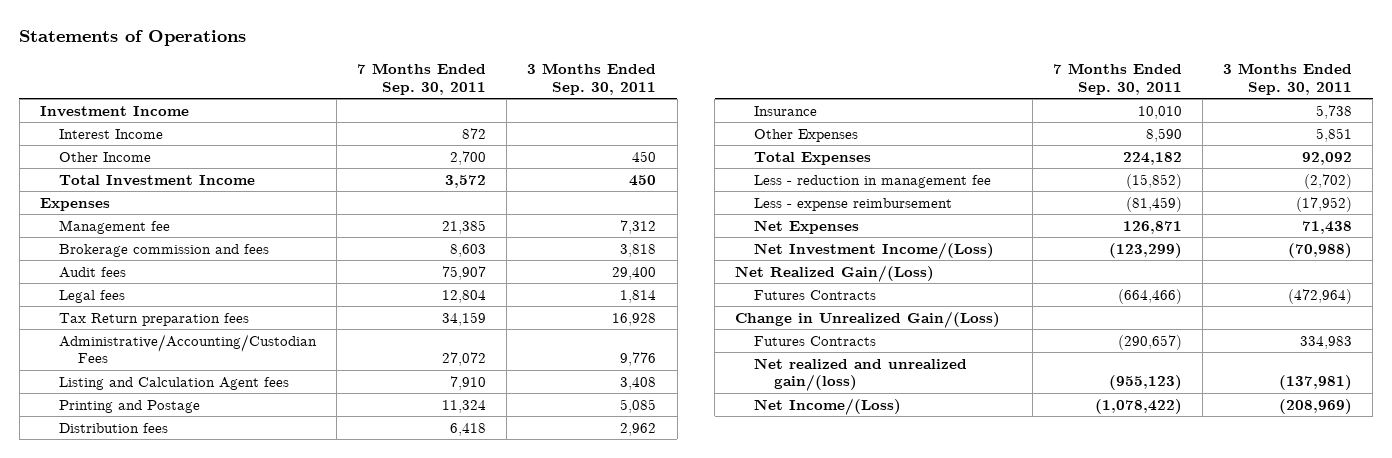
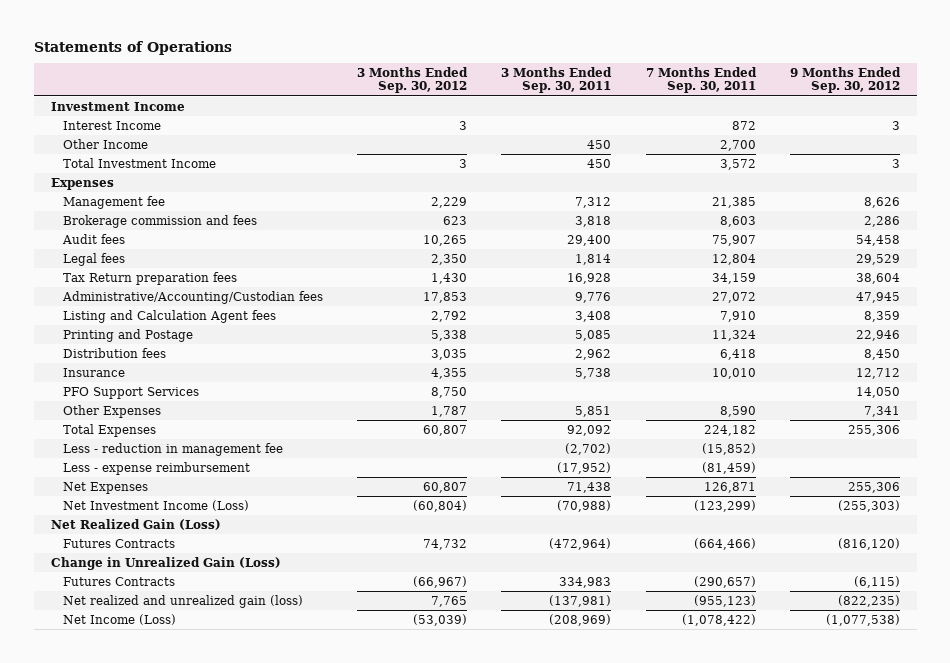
- | 7 Months Ended Sep. 30, 2011 | 3 Months Ended Sep. 30, 2011
+ | 3 Months Ended Sep. 30, 2012 | 3 Months Ended Sep. 30, 2011 | 7 Months Ended Sep. 30, 2011 | 9 Months Ended Sep. 30, 2012
- Administrative/Accounting/Custodian Fees | 27,072 | 9,776
+ Administrative/Accounting/Custodian fees | 17,853 | 9,776 | 27,072 | 47,945
+ PFO Support Services | 8,750 | | | 14,050
- Net Investment Income/(Loss) | (123,299) | (70,988)
- Net Realized Gain/(Loss)
+ Net Investment Income (Loss) | (60,804) | (70,988) | (123,299) | (255,303)
+ Net Realized Gain (Loss)
- Change in Unrealized Gain/(Loss)
+ Change in Unrealized Gain (Loss)
- Net realized and unrealized gain/(loss) | (955,123) | (137,981)
- Net Income/(Loss) | (1,078,422) | (208,969)
+ Net realized and unrealized gain (loss) | 7,765 | (137,981) | (955,123) | (822,235)
+ Net Income (Loss) | (53,039) | (208,969) | (1,078,422) | (1,077,538)

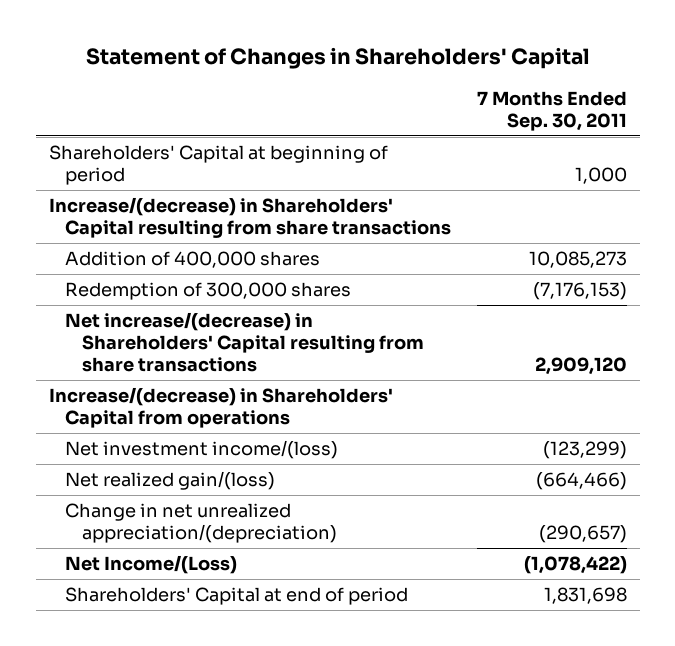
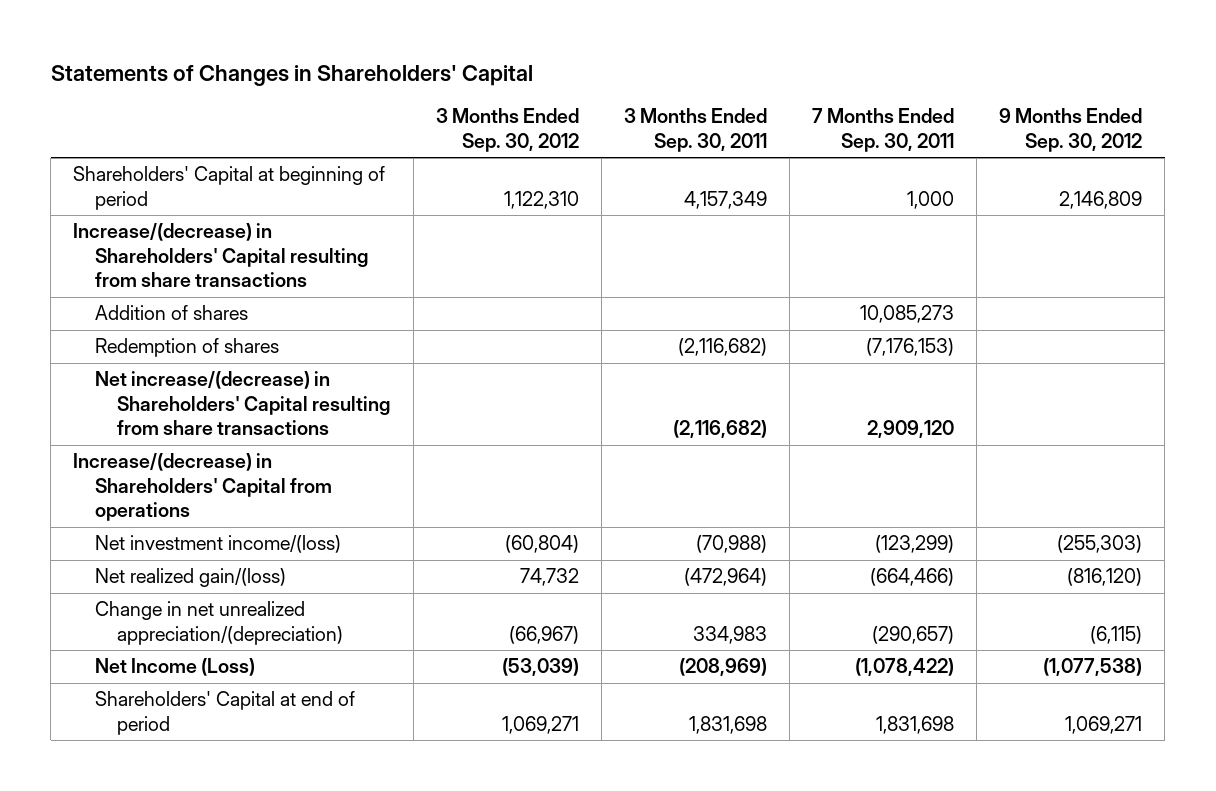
- Statement of Changes in Shareholders' Capital
+ Statements of Changes in Shareholders' Capital
- | 7 Months Ended Sep. 30, 2011
+ | 3 Months Ended Sep. 30, 2012 | 3 Months Ended Sep. 30, 2011 | 7 Months Ended Sep. 30, 2011 | 9 Months Ended Sep. 30, 2012
- Addition of 400,000 shares | 10,085,273
- Redemption of 300,000 shares | (7,176,153)
+ Addition of shares | | | 10,085,273 |
+ Redemption of shares | | (2,116,682) | (7,176,153) |
- Net Income/(Loss) | (1,078,422)
+ Net Income (Loss) | (53,039) | (208,969) | (1,078,422) | (1,077,538)

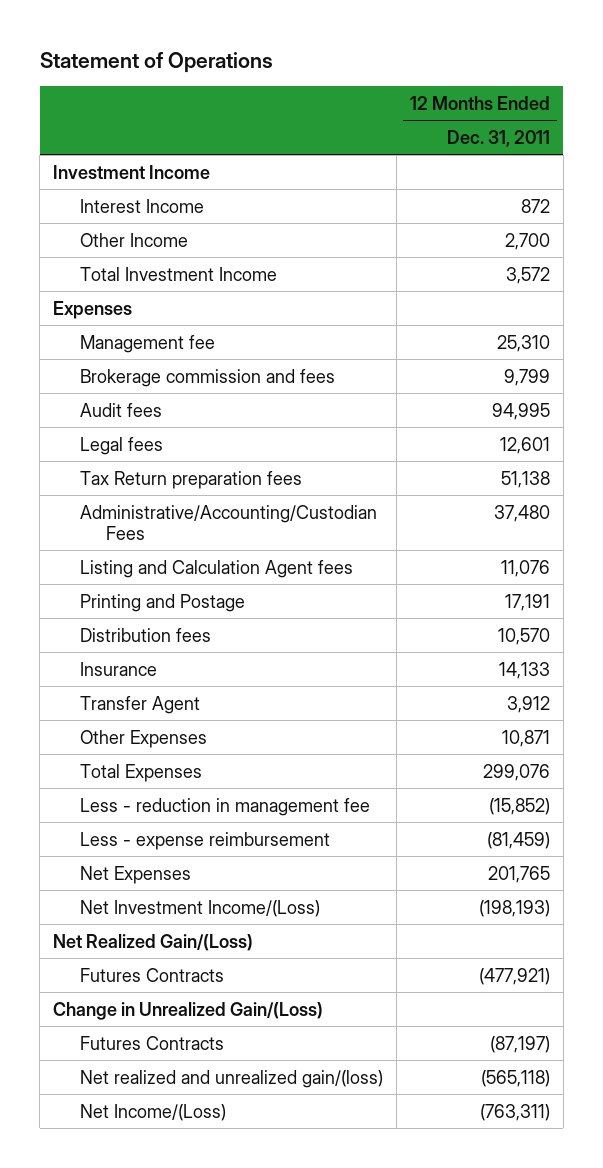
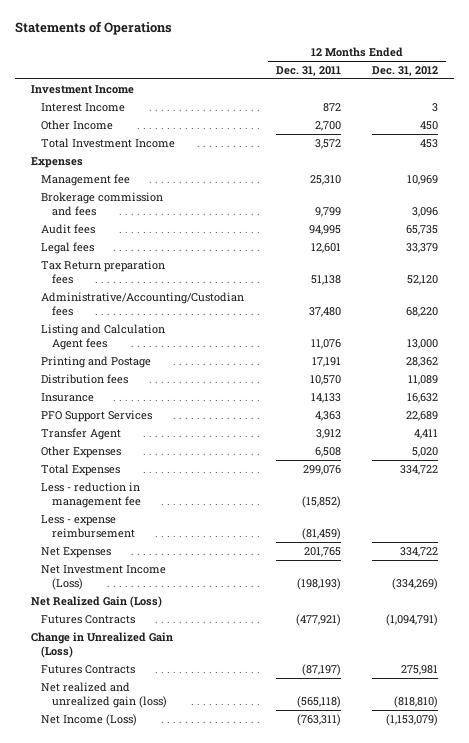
- Statement of Operations
+ Statements of Operations
- | 12 Months Ended Dec. 31, 2011
+ | 12 Months Ended Dec. 31, 2011 | 12 Months Ended Dec. 31, 2012
- Administrative/Accounting/Custodian Fees | 37,480
+ Administrative/Accounting/Custodian fees | 37,480 | 68,220
+ PFO Support Services | 4,363 | 22,689
- Other Expenses | 10,871
+ Other Expenses | 6,508 | 5,020
- Net Investment Income/(Loss) | (198,193)
- Net Realized Gain/(Loss)
+ Net Investment Income (Loss) | (198,193) | (334,269)
+ Net Realized Gain (Loss)
- Change in Unrealized Gain/(Loss)
+ Change in Unrealized Gain (Loss)
- Net realized and unrealized gain/(loss) | (565,118)
- Net Income/(Loss) | (763,311)
+ Net realized and unrealized gain (loss) | (565,118) | (818,810)
+ Net Income (Loss) | (763,311) | (1,153,079)

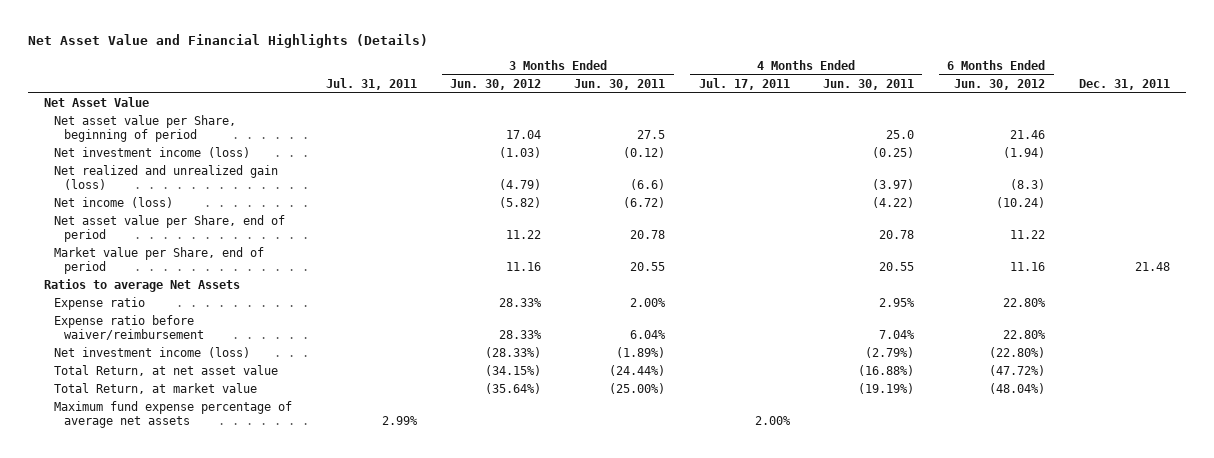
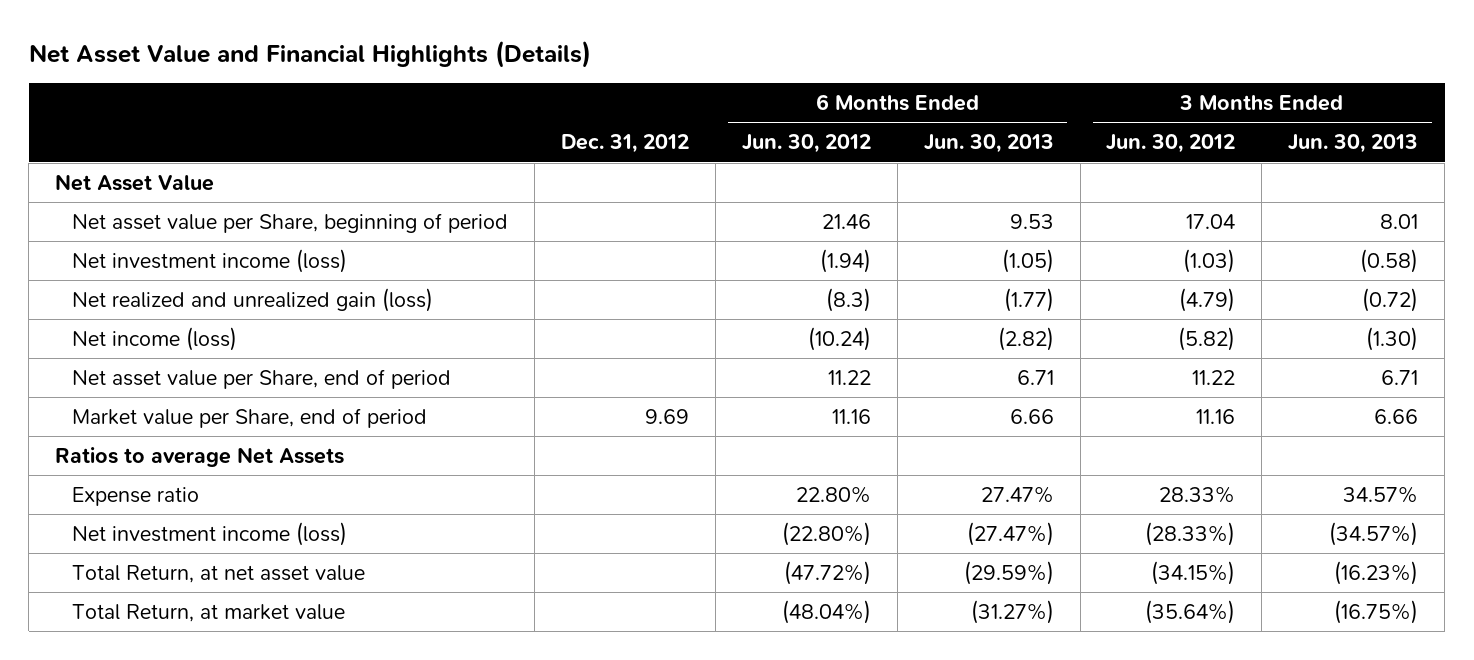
- | Jul. 31, 2011 | 3 Months Ended Jun. 30, 2012 | 3 Months Ended Jun. 30, 2011 | 4 Months Ended Jul. 17, 2011 | 4 Months Ended Jun. 30, 2011 | 6 Months Ended Jun. 30, 2012 | Dec. 31, 2011
+ | Dec. 31, 2012 | 6 Months Ended Jun. 30, 2012 | 6 Months Ended Jun. 30, 2013 | 3 Months Ended Jun. 30, 2012 | 3 Months Ended Jun. 30, 2013
- Expense ratio before waiver/reimbursement | | 28.33% | 6.04% | | 7.04% | 22.80% |
- Maximum fund expense percentage of average net assets | 2.99% | | | 2.00% | | |

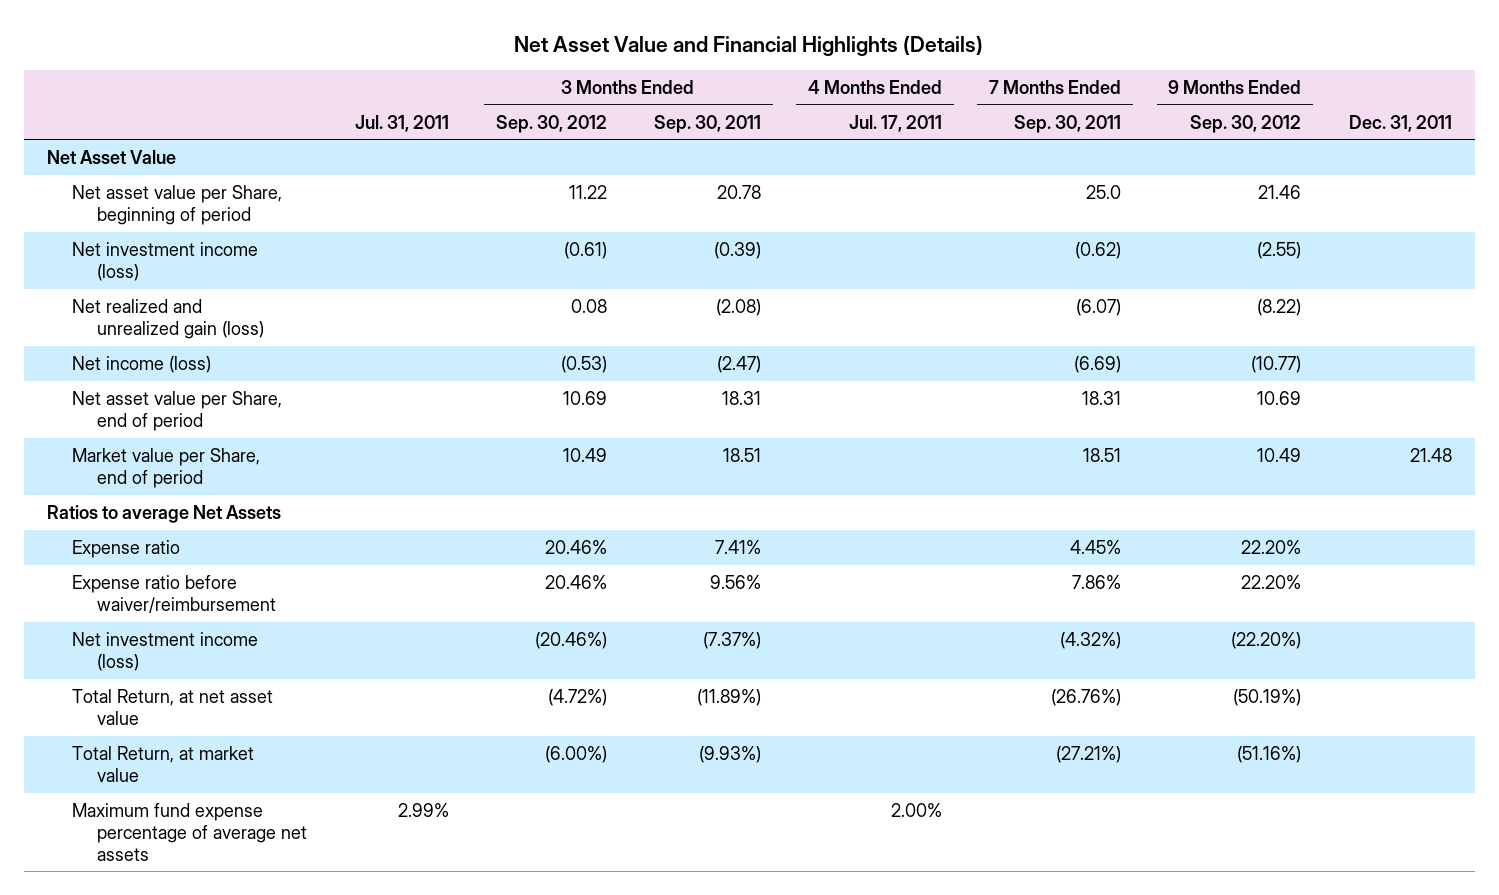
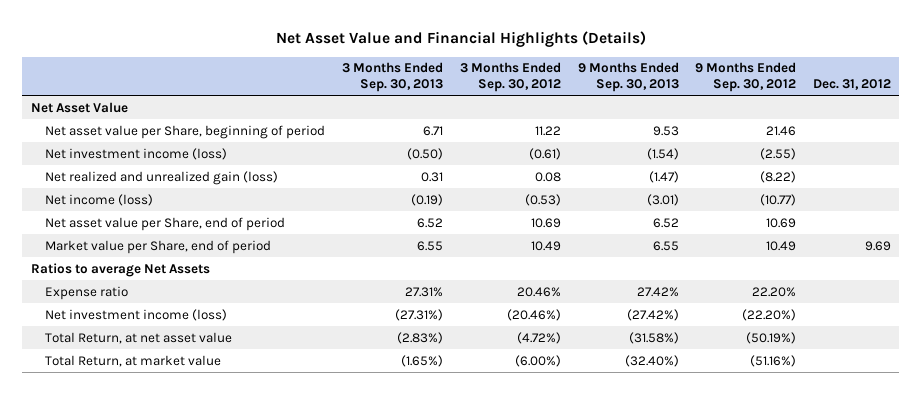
- | Jul. 31, 2011 | 3 Months Ended Sep. 30, 2012 | 3 Months Ended Sep. 30, 2011 | 4 Months Ended Jul. 17, 2011 | 7 Months Ended Sep. 30, 2011 | 9 Months Ended Sep. 30, 2012 | Dec. 31, 2011
+ | 3 Months Ended Sep. 30, 2013 | 3 Months Ended Sep. 30, 2012 | 9 Months Ended Sep. 30, 2013 | 9 Months Ended Sep. 30, 2012 | Dec. 31, 2012
- Expense ratio before waiver/reimbursement | | 20.46% | 9.56% | | 7.86% | 22.20% |
- Maximum fund expense percentage of average net assets | 2.99% | | | 2.00% | | |

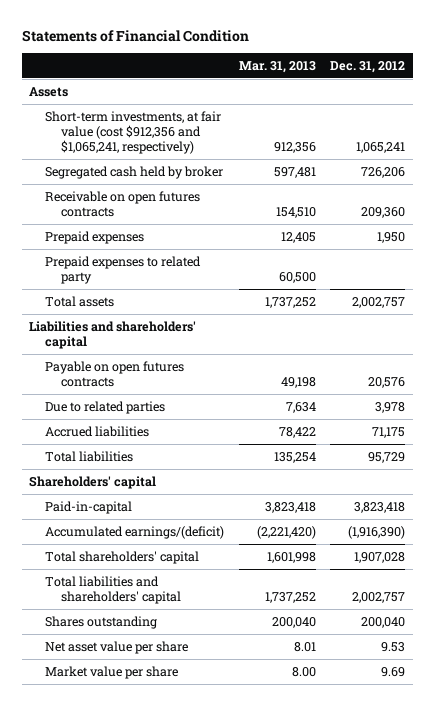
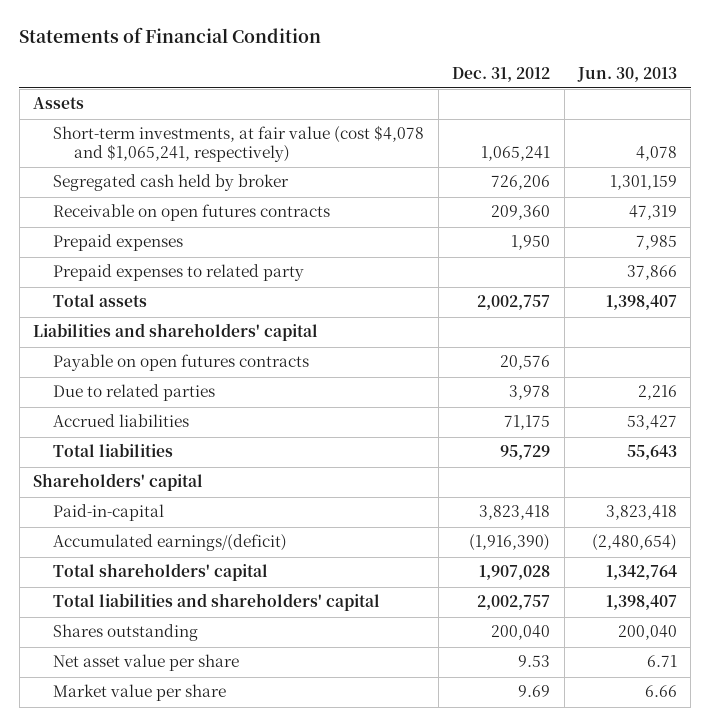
- | Mar. 31, 2013 | Dec. 31, 2012
+ | Dec. 31, 2012 | Jun. 30, 2013
- Short-term investments, at fair value (cost $912,356 and $1,065,241, respectively) | 912,356 | 1,065,241
+ Short-term investments, at fair value (cost $4,078 and $1,065,241, respectively) | 1,065,241 | 4,078

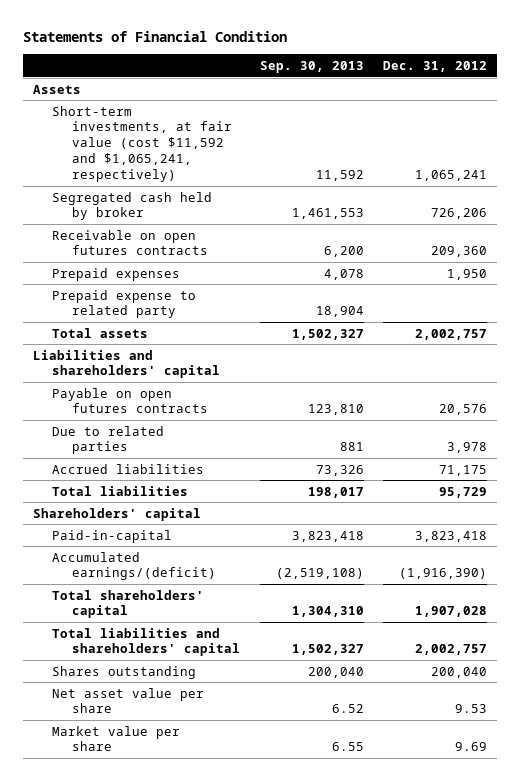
- | Dec. 31, 2012 | Jun. 30, 2013
+ | Sep. 30, 2013 | Dec. 31, 2012
- Short-term investments, at fair value (cost $4,078 and $1,065,241, respectively) | 1,065,241 | 4,078
+ Short-term investments, at fair value (cost $11,592 and $1,065,241, respectively) | 11,592 | 1,065,241
- Prepaid expenses to related party | | 37,866
+ Prepaid expense to related party | 18,904 |

